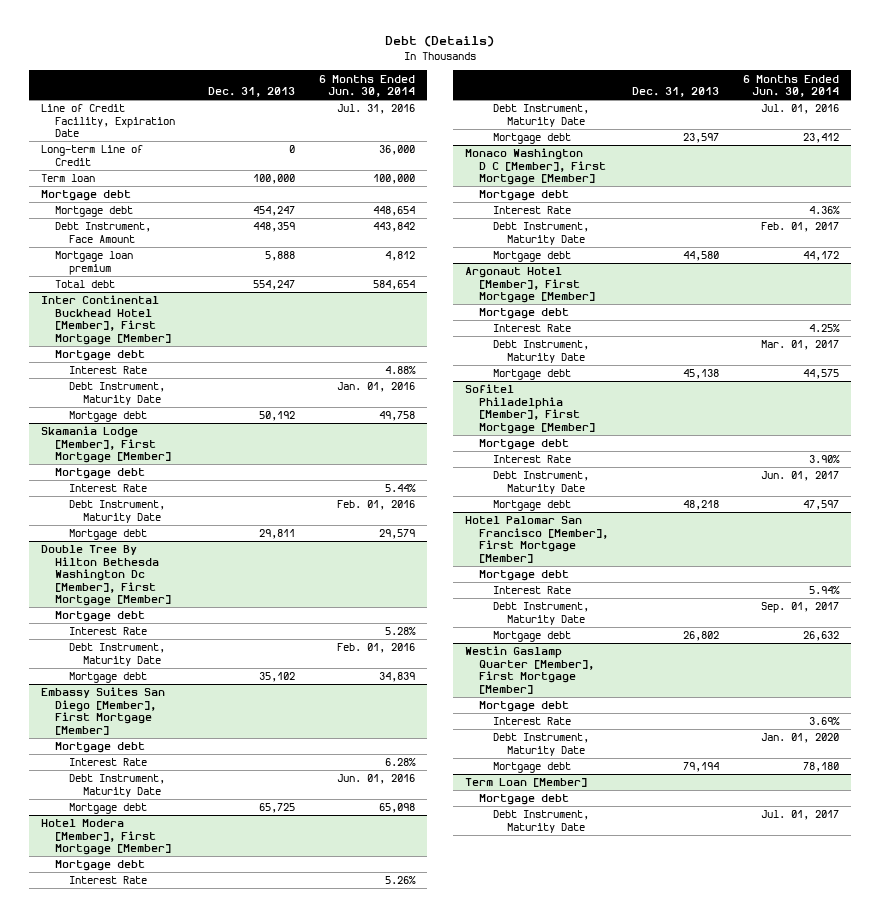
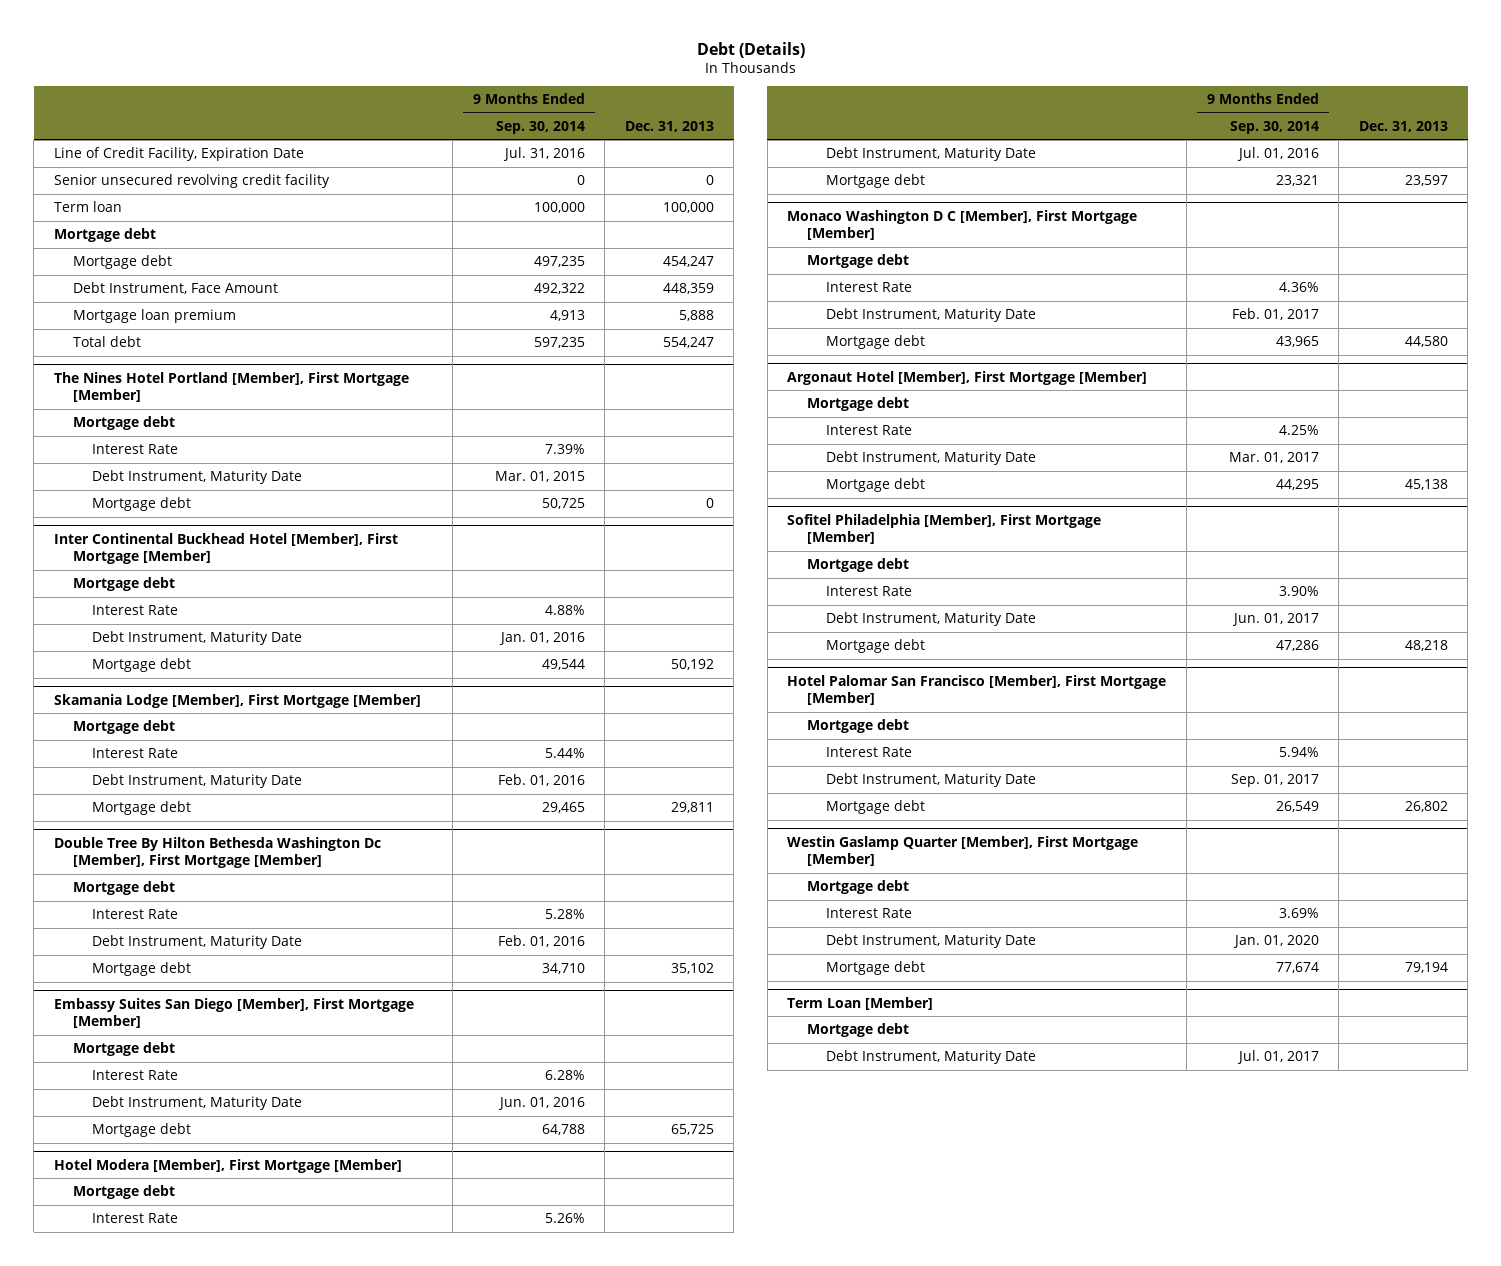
- | Dec. 31, 2013 | 6 Months Ended Jun. 30, 2014
+ | 9 Months Ended Sep. 30, 2014 | Dec. 31, 2013
- Long-term Line of Credit | 0 | 36,000
+ Senior unsecured revolving credit facility | 0 | 0
+ The Nines Hotel Portland [Member], First Mortgage [Member]
+ Mortgage debt
+ Interest Rate | 7.39% |
+ Debt Instrument, Maturity Date | Mar. 01, 2015 |
+ Mortgage debt | 50,725 | 0

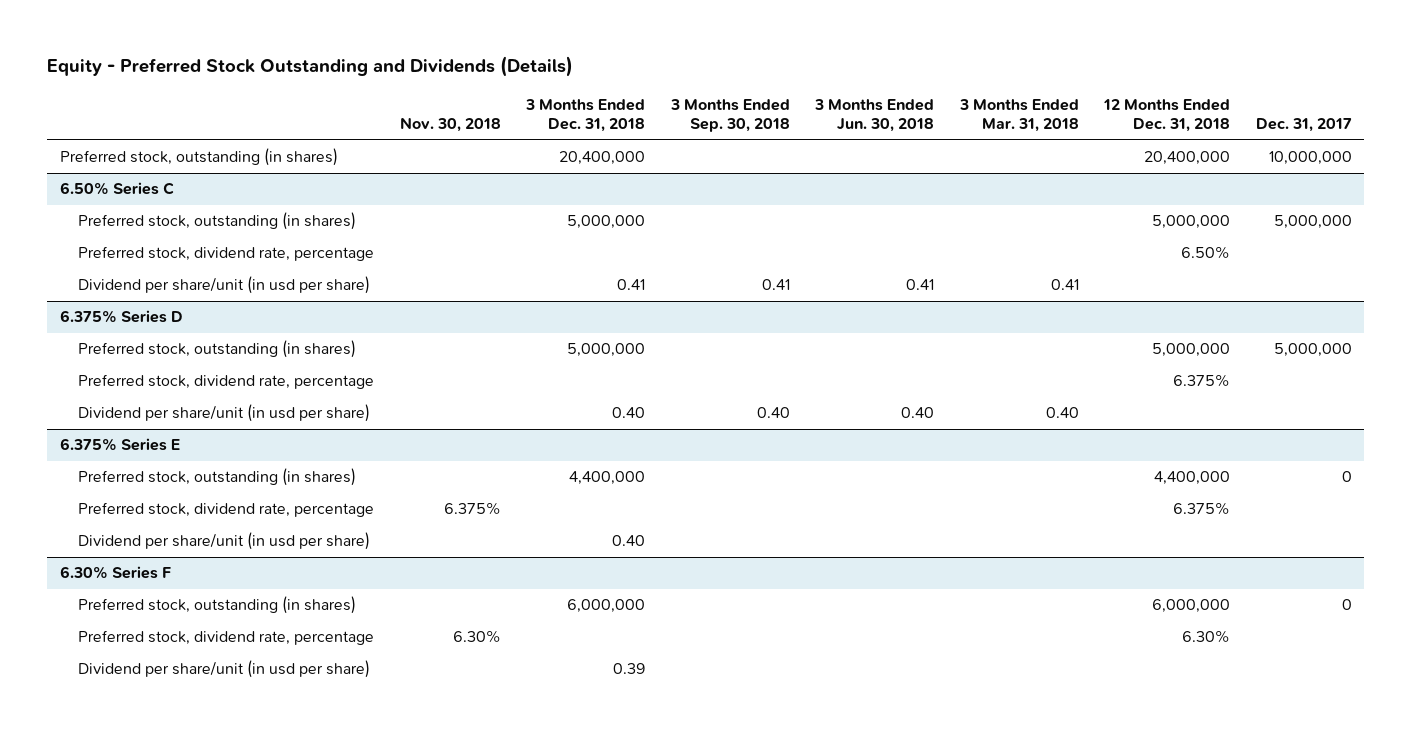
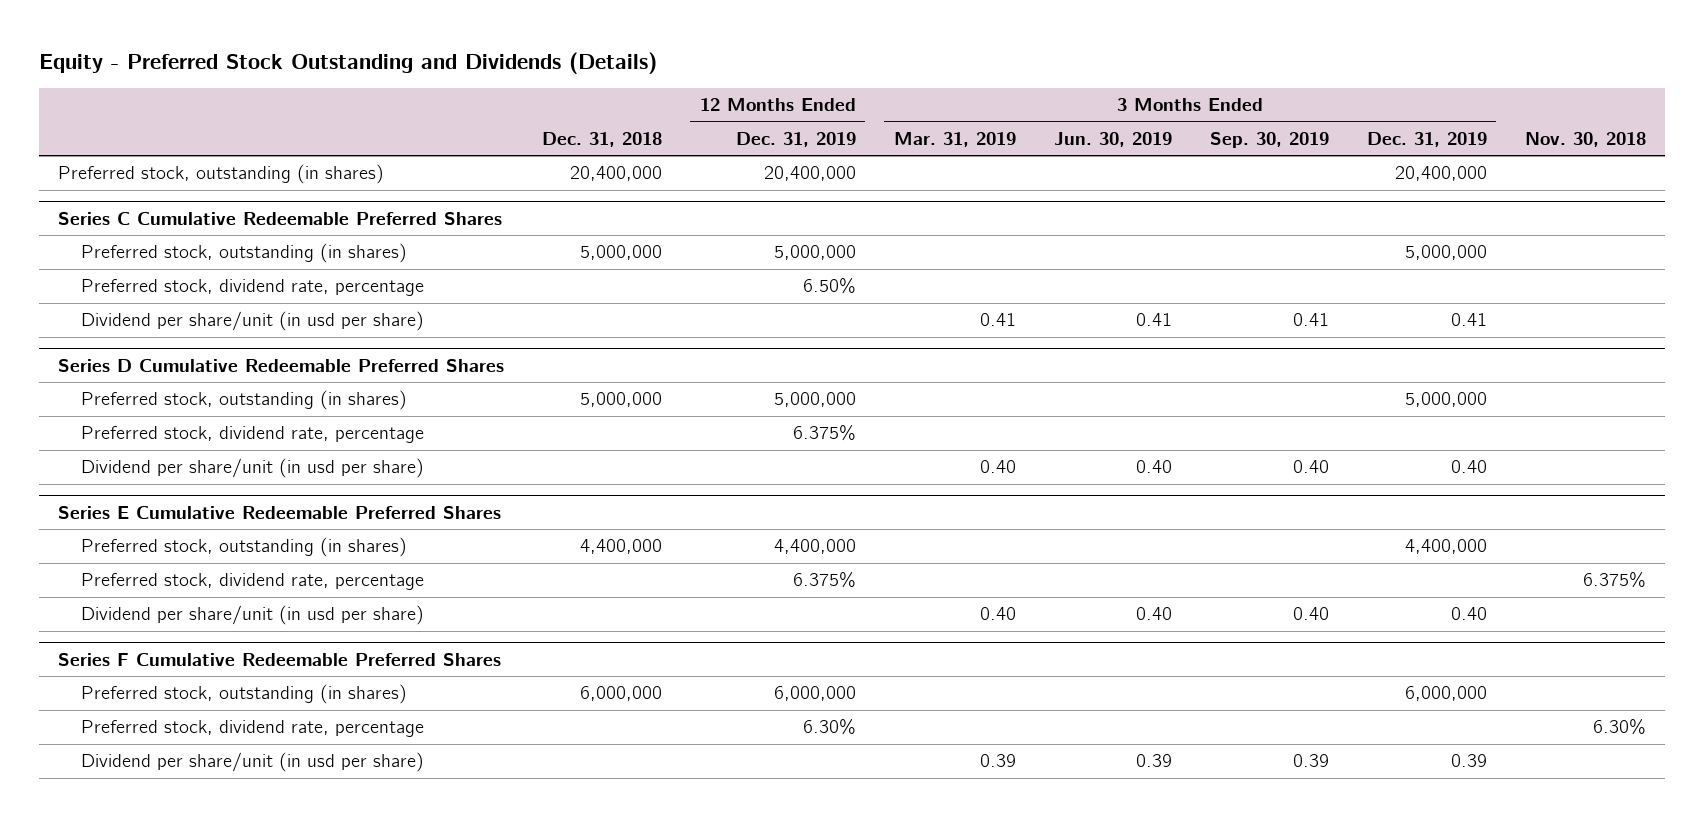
- | Nov. 30, 2018 | 3 Months Ended Dec. 31, 2018 | 3 Months Ended Sep. 30, 2018 | 3 Months Ended Jun. 30, 2018 | 3 Months Ended Mar. 31, 2018 | 12 Months Ended Dec. 31, 2018 | Dec. 31, 2017
+ | Dec. 31, 2018 | 12 Months Ended Dec. 31, 2019 | 3 Months Ended Mar. 31, 2019 | 3 Months Ended Jun. 30, 2019 | 3 Months Ended Sep. 30, 2019 | 3 Months Ended Dec. 31, 2019 | Nov. 30, 2018
- 6.50% Series C
+ Series C Cumulative Redeemable Preferred Shares
- 6.375% Series D
+ Series D Cumulative Redeemable Preferred Shares
- 6.375% Series E
+ Series E Cumulative Redeemable Preferred Shares
- 6.30% Series F
+ Series F Cumulative Redeemable Preferred Shares

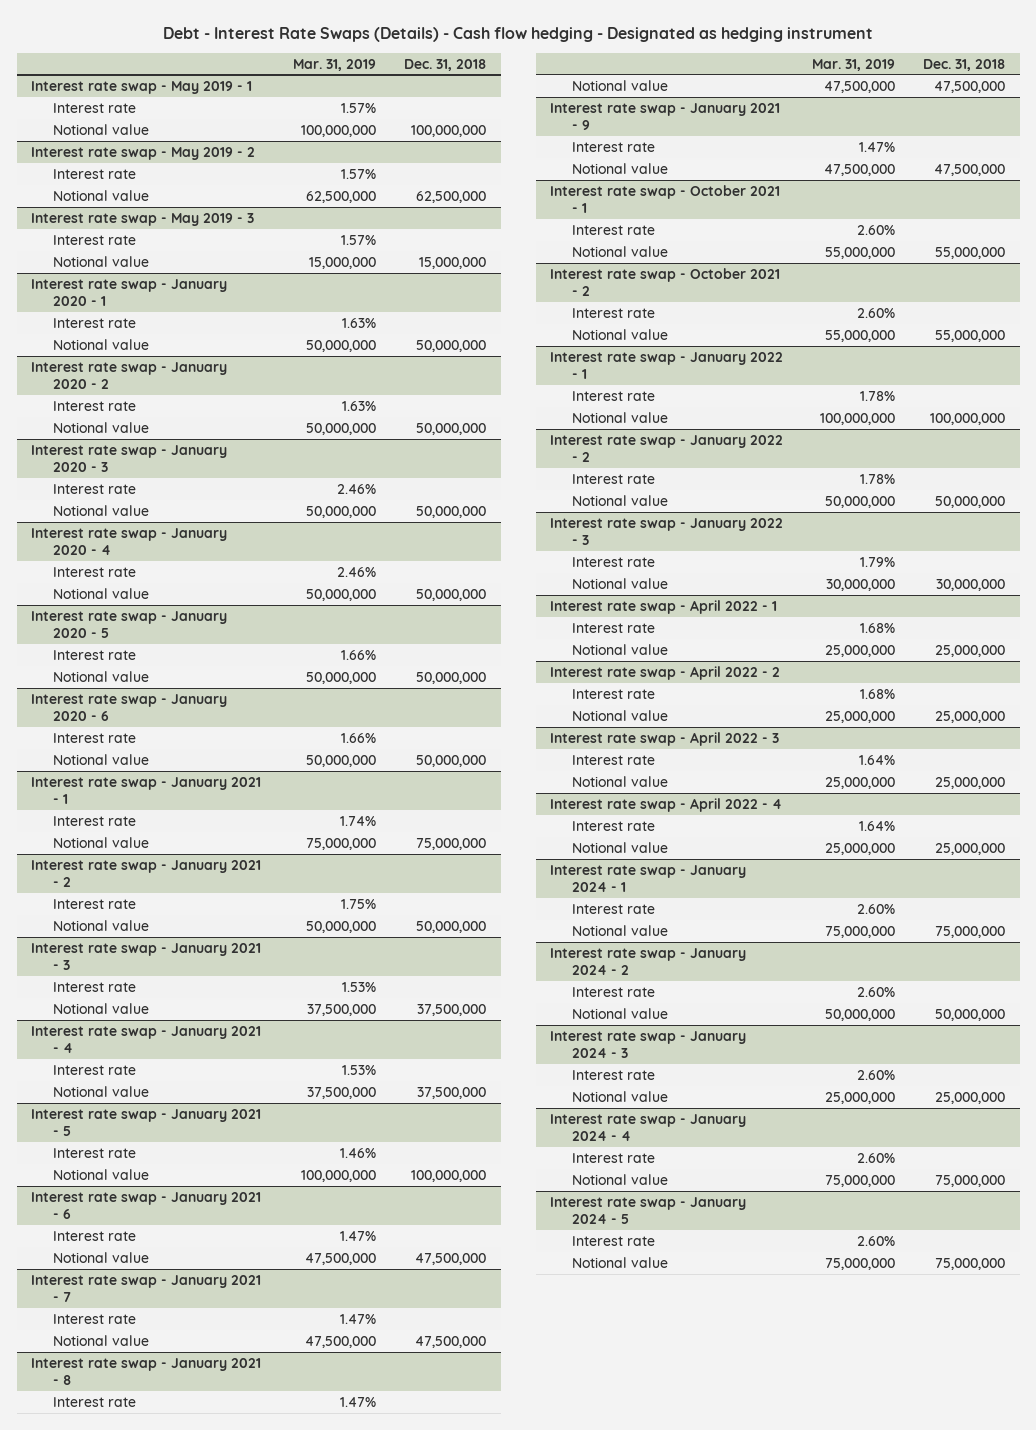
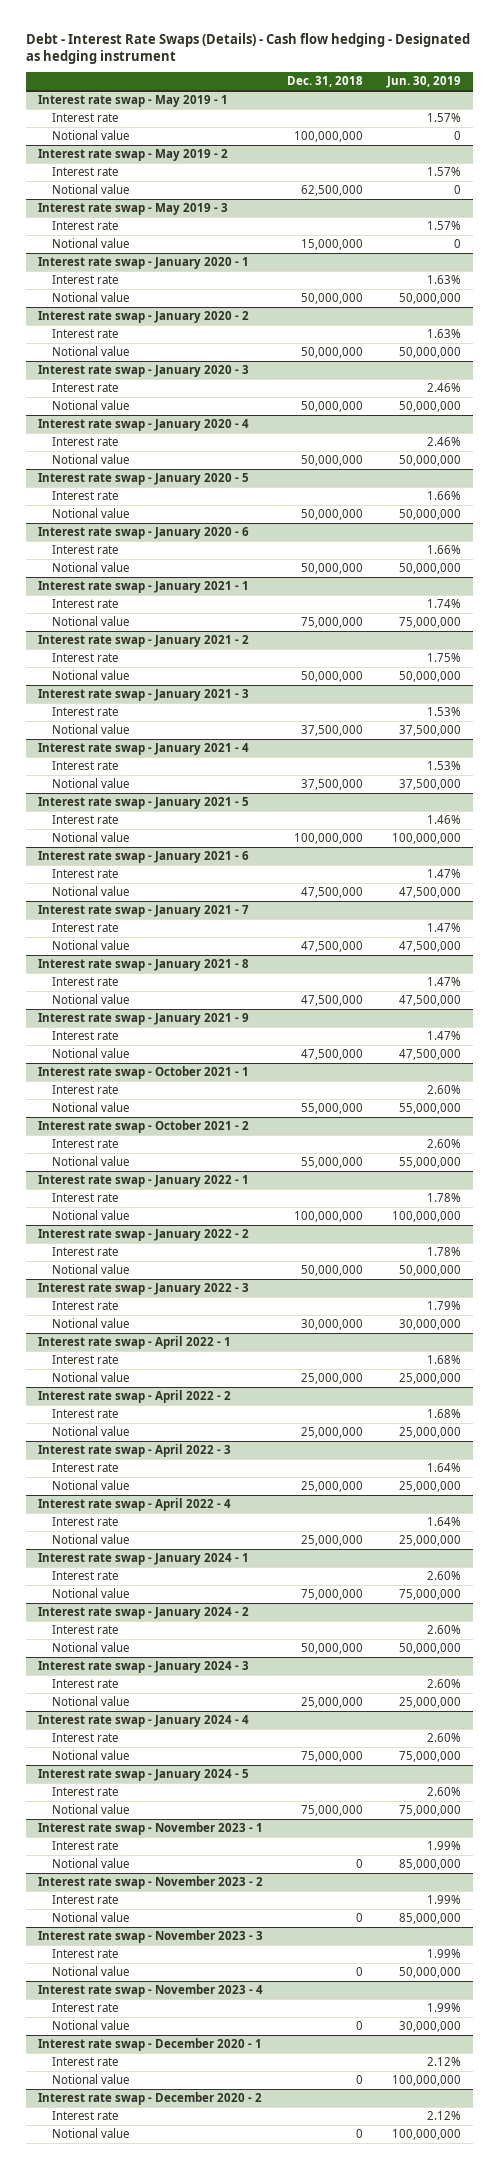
- | Mar. 31, 2019 | Dec. 31, 2018
+ | Dec. 31, 2018 | Jun. 30, 2019
+ Interest rate swap - November 2023 - 1
+ Interest rate | | 1.99%
+ Notional value | 0 | 85,000,000
+ Interest rate swap - November 2023 - 2
+ Interest rate | | 1.99%
+ Notional value | 0 | 85,000,000
+ Interest rate swap - November 2023 - 3
+ Interest rate | | 1.99%
+ Notional value | 0 | 50,000,000
+ Interest rate swap - November 2023 - 4
+ Interest rate | | 1.99%
+ Notional value | 0 | 30,000,000
+ Interest rate swap - December 2020 - 1
+ Interest rate | | 2.12%
+ Notional value | 0 | 100,000,000
+ Interest rate swap - December 2020 - 2
+ Interest rate | | 2.12%
+ Notional value | 0 | 100,000,000

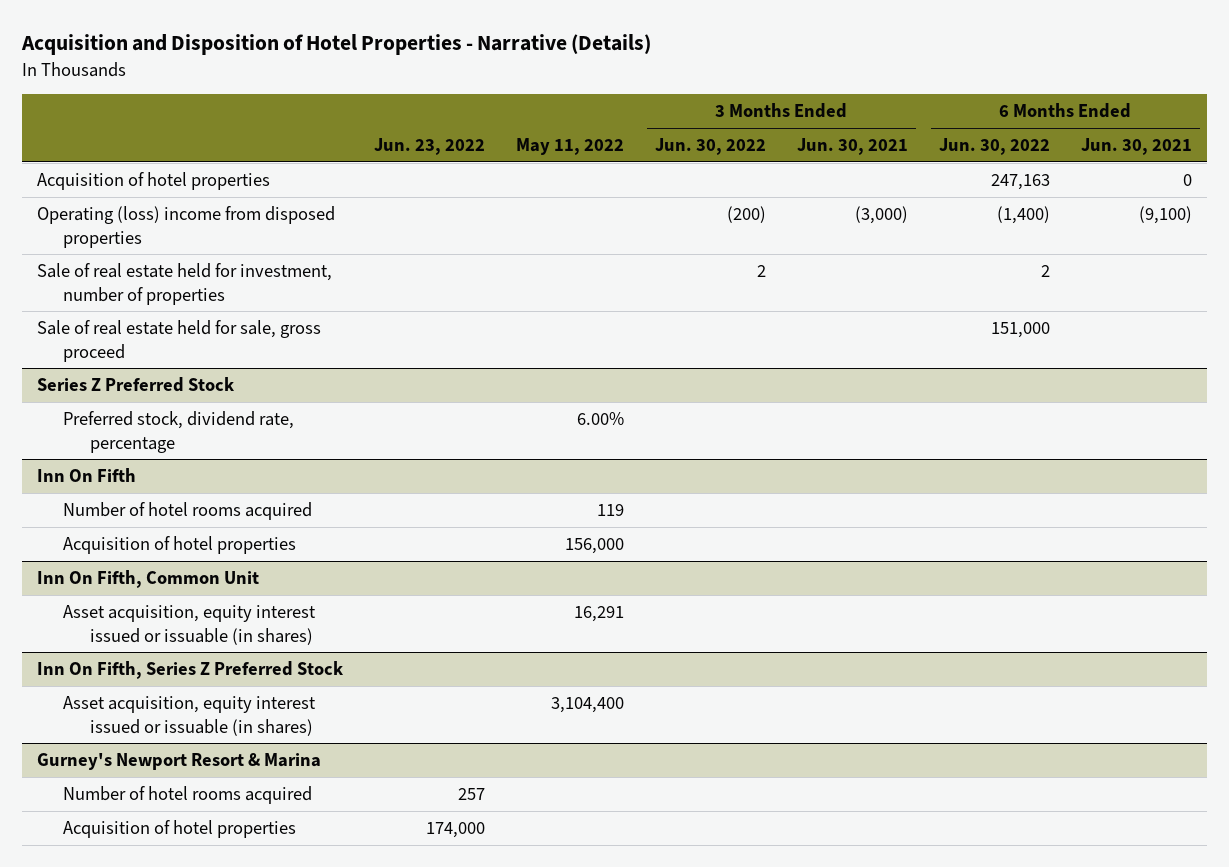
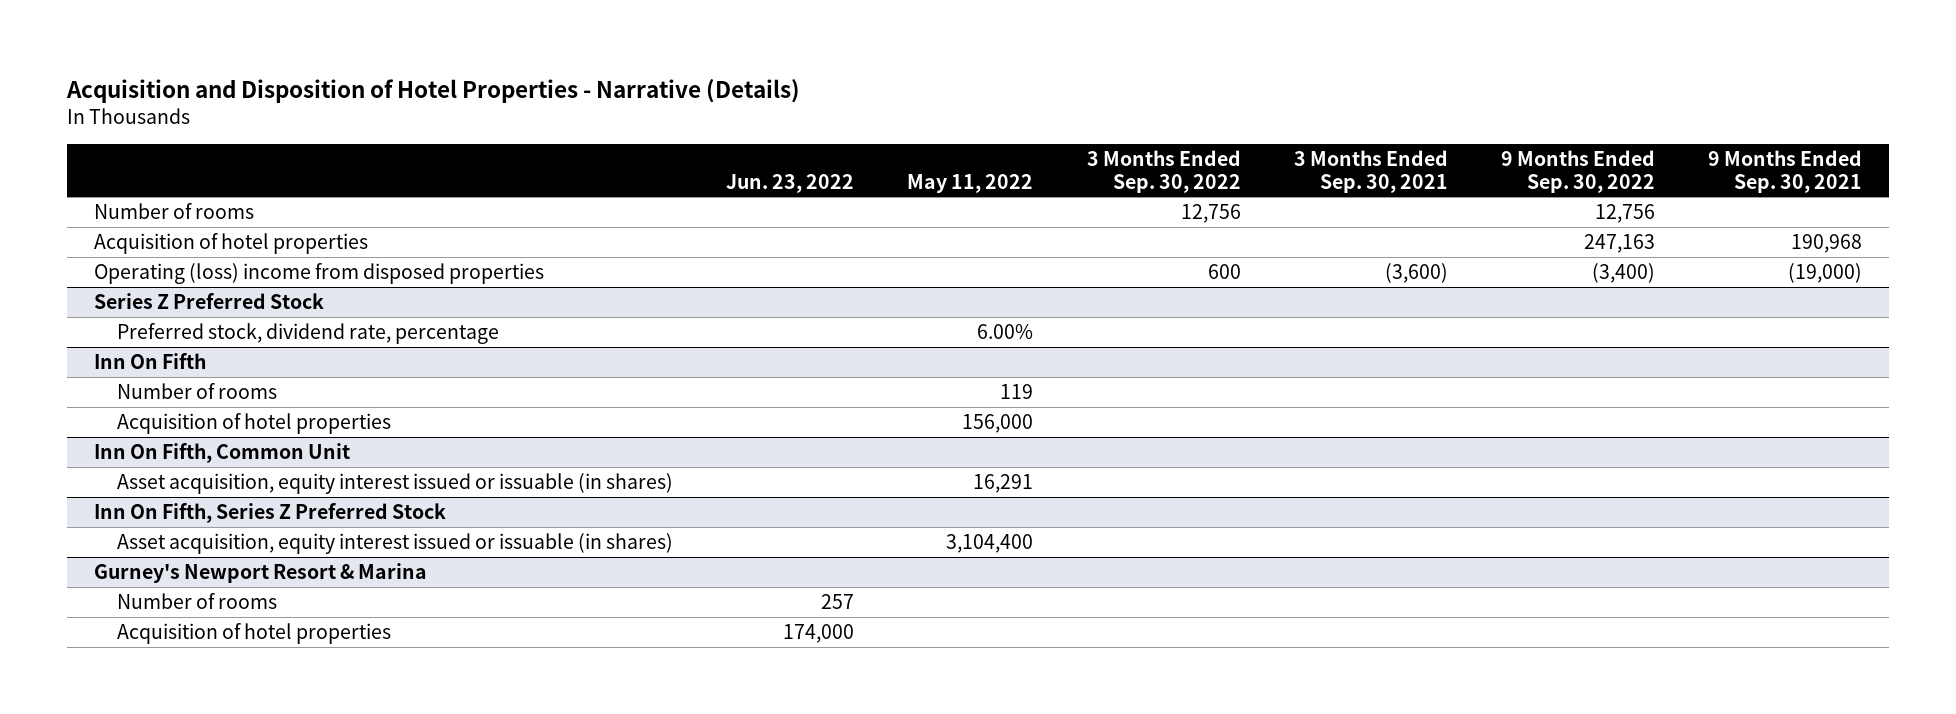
- | Jun. 23, 2022 | May 11, 2022 | 3 Months Ended Jun. 30, 2022 | 3 Months Ended Jun. 30, 2021 | 6 Months Ended Jun. 30, 2022 | 6 Months Ended Jun. 30, 2021
+ | Jun. 23, 2022 | May 11, 2022 | 3 Months Ended Sep. 30, 2022 | 3 Months Ended Sep. 30, 2021 | 9 Months Ended Sep. 30, 2022 | 9 Months Ended Sep. 30, 2021
+ Number of rooms | | | 12,756 | | 12,756 |
- Sale of real estate held for investment, number of properties | | | 2 | | 2 |
- Sale of real estate held for sale, gross proceed | | | | | 151,000 |
@ Inn On Fifth
- Number of hotel rooms acquired | | 119 | | | |
+ Number of rooms | | 119 | | | |
@ Gurney's Newport Resort & Marina
- Number of hotel rooms acquired | 257 | | | | |
+ Number of rooms | 257 | | | | |

